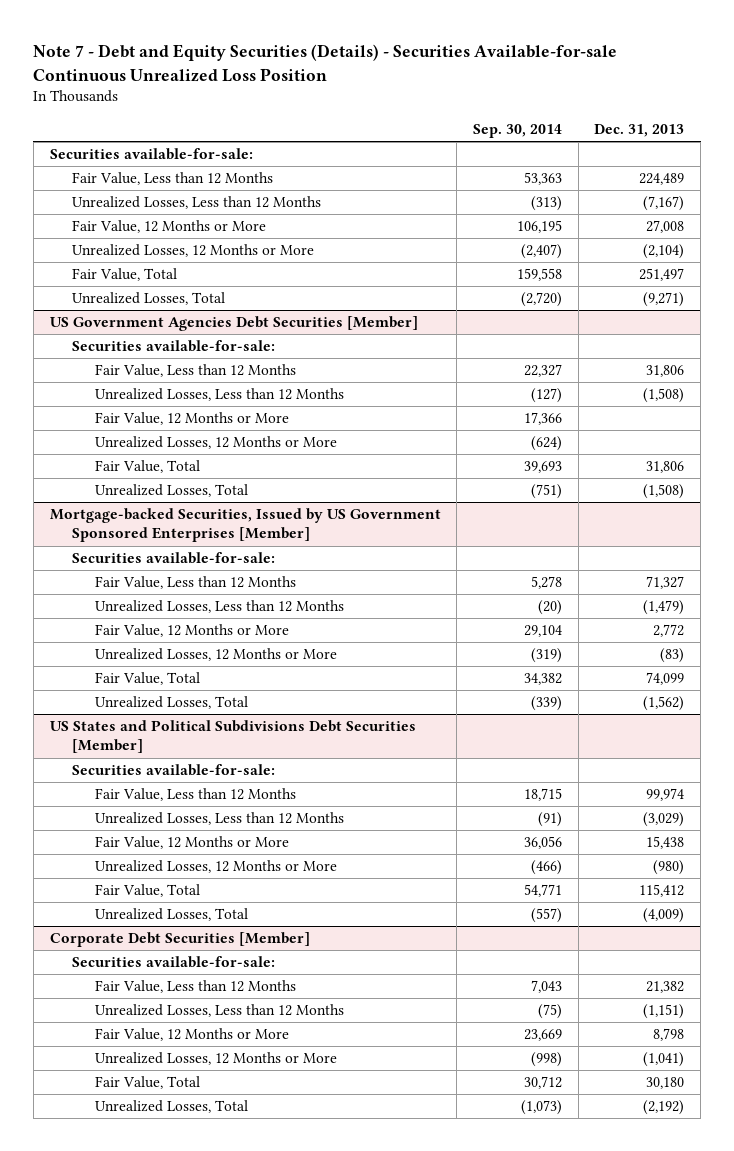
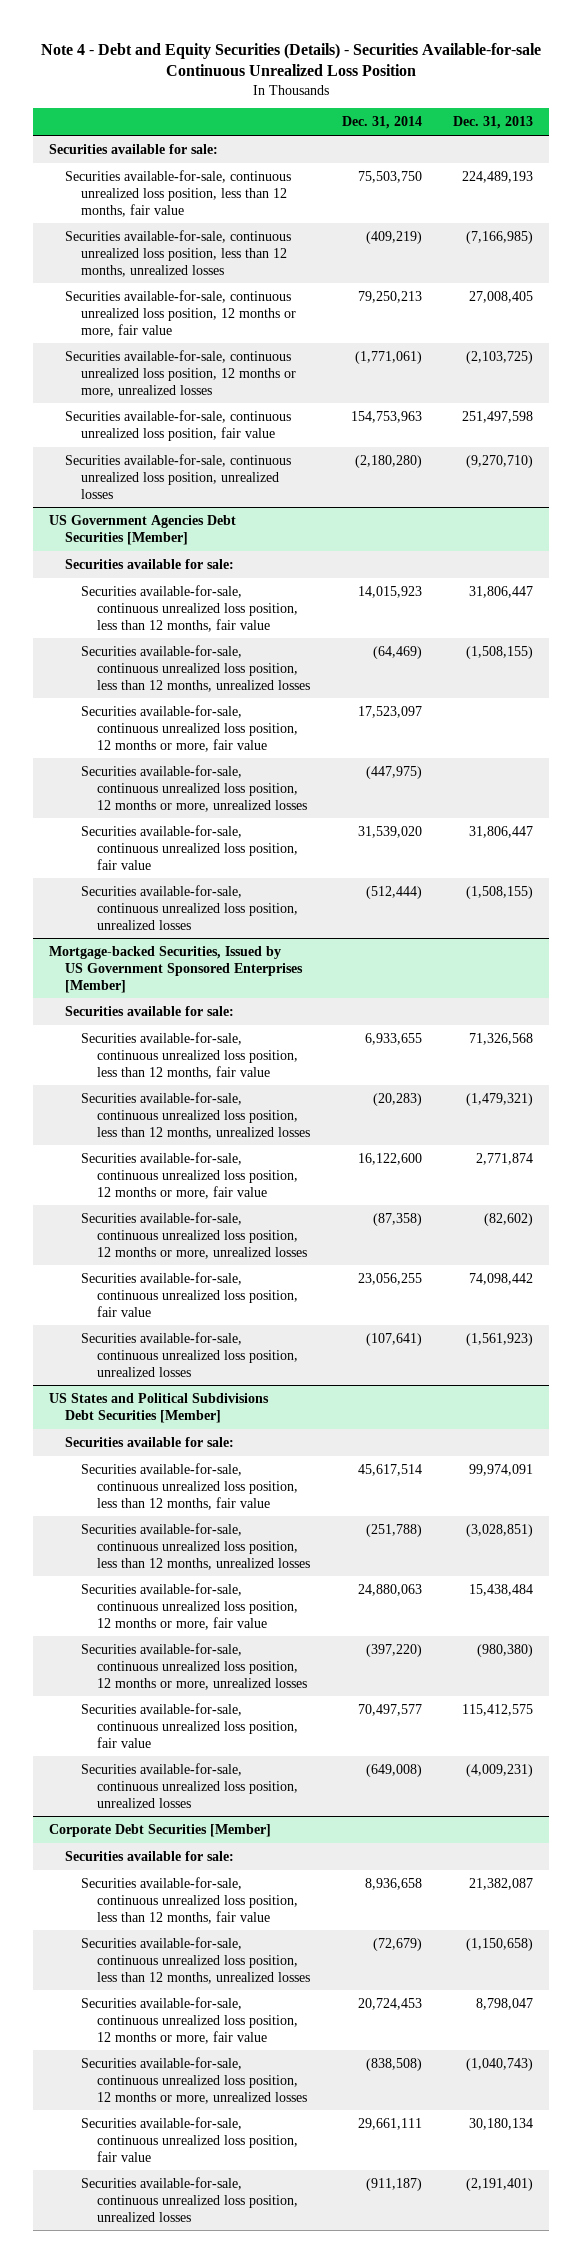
- Note 7 - Debt and Equity Securities (Details) - Securities Available-for-sale Continuous Unrealized Loss Position
+ Note 4 - Debt and Equity Securities (Details) - Securities Available-for-sale Continuous Unrealized Loss Position
- | Sep. 30, 2014 | Dec. 31, 2013
+ | Dec. 31, 2014 | Dec. 31, 2013
- Securities available-for-sale:
- Fair Value, Less than 12 Months | 53,363 | 224,489
- Unrealized Losses, Less than 12 Months | (313) | (7,167)
- Fair Value, 12 Months or More | 106,195 | 27,008
- Unrealized Losses, 12 Months or More | (2,407) | (2,104)
- Fair Value, Total | 159,558 | 251,497
- Unrealized Losses, Total | (2,720) | (9,271)
+ Securities available for sale:
+ Securities available-for-sale, continuous unrealized loss position, less than 12 months, fair value | 75,503,750 | 224,489,193
+ Securities available-for-sale, continuous unrealized loss position, less than 12 months, unrealized losses | (409,219) | (7,166,985)
+ Securities available-for-sale, continuous unrealized loss position, 12 months or more, fair value | 79,250,213 | 27,008,405
+ Securities available-for-sale, continuous unrealized loss position, 12 months or more, unrealized losses | (1,771,061) | (2,103,725)
+ Securities available-for-sale, continuous unrealized loss position, fair value | 154,753,963 | 251,497,598
+ Securities available-for-sale, continuous unrealized loss position, unrealized losses | (2,180,280) | (9,270,710)
@ US Government Agencies Debt Securities [Member]
- Securities available-for-sale:
- Fair Value, Less than 12 Months | 22,327 | 31,806
- Unrealized Losses, Less than 12 Months | (127) | (1,508)
- Fair Value, 12 Months or More | 17,366 |
- Unrealized Losses, 12 Months or More | (624) |
- Fair Value, Total | 39,693 | 31,806
- Unrealized Losses, Total | (751) | (1,508)
+ Securities available for sale:
+ Securities available-for-sale, continuous unrealized loss position, less than 12 months, fair value | 14,015,923 | 31,806,447
+ Securities available-for-sale, continuous unrealized loss position, less than 12 months, unrealized losses | (64,469) | (1,508,155)
+ Securities available-for-sale, continuous unrealized loss position, 12 months or more, fair value | 17,523,097 |
+ Securities available-for-sale, continuous unrealized loss position, 12 months or more, unrealized losses | (447,975) |
+ Securities available-for-sale, continuous unrealized loss position, fair value | 31,539,020 | 31,806,447
+ Securities available-for-sale, continuous unrealized loss position, unrealized losses | (512,444) | (1,508,155)
@ Mortgage-backed Securities, Issued by US Government Sponsored Enterprises [Member]
- Securities available-for-sale:
- Fair Value, Less than 12 Months | 5,278 | 71,327
- Unrealized Losses, Less than 12 Months | (20) | (1,479)
- Fair Value, 12 Months or More | 29,104 | 2,772
- Unrealized Losses, 12 Months or More | (319) | (83)
- Fair Value, Total | 34,382 | 74,099
- Unrealized Losses, Total | (339) | (1,562)
+ Securities available for sale:
+ Securities available-for-sale, continuous unrealized loss position, less than 12 months, fair value | 6,933,655 | 71,326,568
+ Securities available-for-sale, continuous unrealized loss position, less than 12 months, unrealized losses | (20,283) | (1,479,321)
+ Securities available-for-sale, continuous unrealized loss position, 12 months or more, fair value | 16,122,600 | 2,771,874
+ Securities available-for-sale, continuous unrealized loss position, 12 months or more, unrealized losses | (87,358) | (82,602)
+ Securities available-for-sale, continuous unrealized loss position, fair value | 23,056,255 | 74,098,442
+ Securities available-for-sale, continuous unrealized loss position, unrealized losses | (107,641) | (1,561,923)
@ US States and Political Subdivisions Debt Securities [Member]
- Securities available-for-sale:
- Fair Value, Less than 12 Months | 18,715 | 99,974
- Unrealized Losses, Less than 12 Months | (91) | (3,029)
- Fair Value, 12 Months or More | 36,056 | 15,438
- Unrealized Losses, 12 Months or More | (466) | (980)
- Fair Value, Total | 54,771 | 115,412
- Unrealized Losses, Total | (557) | (4,009)
+ Securities available for sale:
+ Securities available-for-sale, continuous unrealized loss position, less than 12 months, fair value | 45,617,514 | 99,974,091
+ Securities available-for-sale, continuous unrealized loss position, less than 12 months, unrealized losses | (251,788) | (3,028,851)
+ Securities available-for-sale, continuous unrealized loss position, 12 months or more, fair value | 24,880,063 | 15,438,484
+ Securities available-for-sale, continuous unrealized loss position, 12 months or more, unrealized losses | (397,220) | (980,380)
+ Securities available-for-sale, continuous unrealized loss position, fair value | 70,497,577 | 115,412,575
+ Securities available-for-sale, continuous unrealized loss position, unrealized losses | (649,008) | (4,009,231)
@ Corporate Debt Securities [Member]
- Securities available-for-sale:
- Fair Value, Less than 12 Months | 7,043 | 21,382
- Unrealized Losses, Less than 12 Months | (75) | (1,151)
- Fair Value, 12 Months or More | 23,669 | 8,798
- Unrealized Losses, 12 Months or More | (998) | (1,041)
- Fair Value, Total | 30,712 | 30,180
- Unrealized Losses, Total | (1,073) | (2,192)
+ Securities available for sale:
+ Securities available-for-sale, continuous unrealized loss position, less than 12 months, fair value | 8,936,658 | 21,382,087
+ Securities available-for-sale, continuous unrealized loss position, less than 12 months, unrealized losses | (72,679) | (1,150,658)
+ Securities available-for-sale, continuous unrealized loss position, 12 months or more, fair value | 20,724,453 | 8,798,047
+ Securities available-for-sale, continuous unrealized loss position, 12 months or more, unrealized losses | (838,508) | (1,040,743)
+ Securities available-for-sale, continuous unrealized loss position, fair value | 29,661,111 | 30,180,134
+ Securities available-for-sale, continuous unrealized loss position, unrealized losses | (911,187) | (2,191,401)

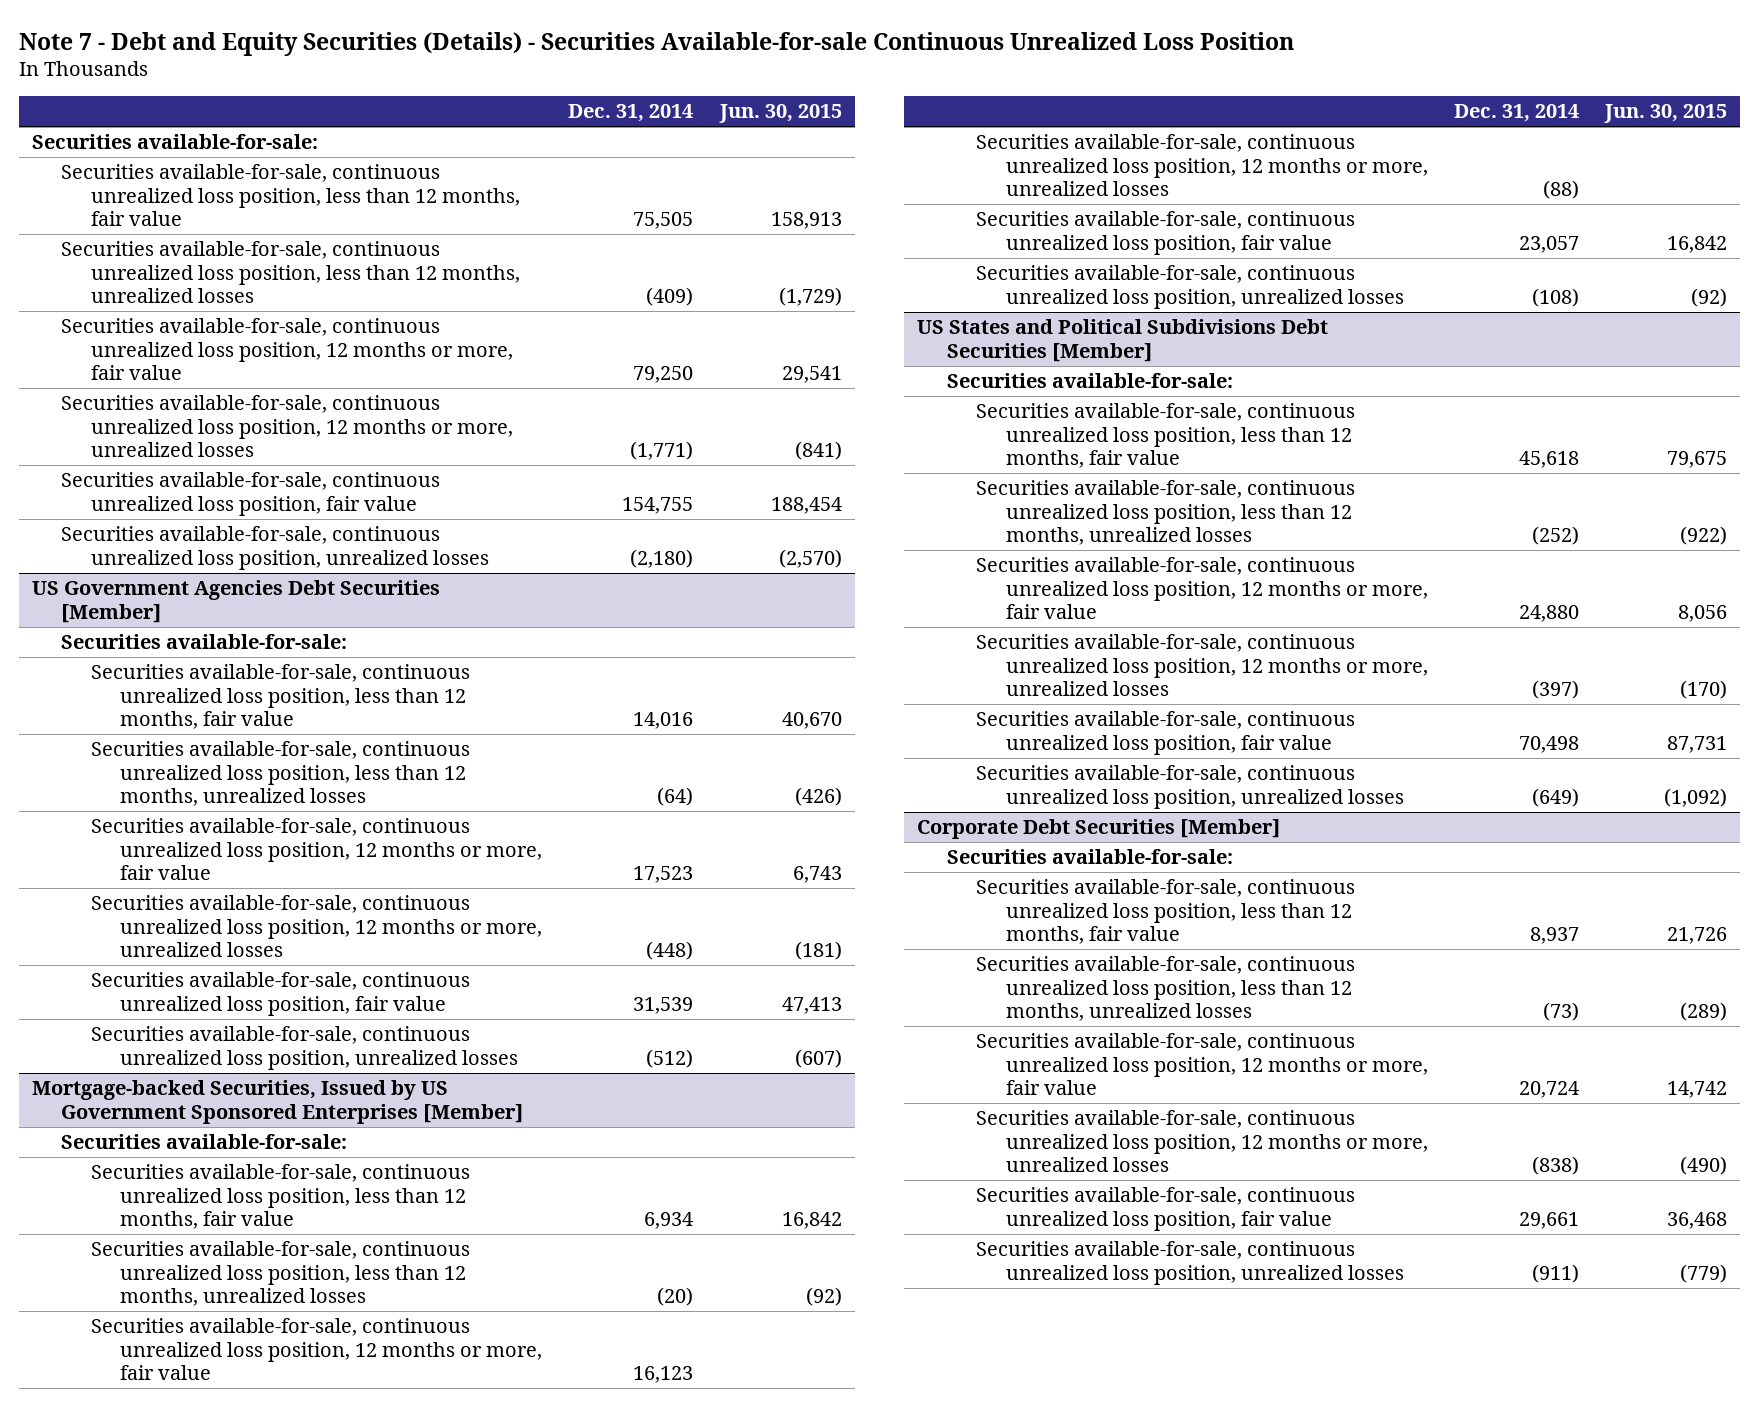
- Note 4 - Debt and Equity Securities (Details) - Securities Available-for-sale Continuous Unrealized Loss Position
+ Note 7 - Debt and Equity Securities (Details) - Securities Available-for-sale Continuous Unrealized Loss Position
- | Dec. 31, 2014 | Dec. 31, 2013
+ | Dec. 31, 2014 | Jun. 30, 2015
- Securities available for sale:
- Securities available-for-sale, continuous unrealized loss position, less than 12 months, fair value | 75,503,750 | 224,489,193
- Securities available-for-sale, continuous unrealized loss position, less than 12 months, unrealized losses | (409,219) | (7,166,985)
- Securities available-for-sale, continuous unrealized loss position, 12 months or more, fair value | 79,250,213 | 27,008,405
- Securities available-for-sale, continuous unrealized loss position, 12 months or more, unrealized losses | (1,771,061) | (2,103,725)
- Securities available-for-sale, continuous unrealized loss position, fair value | 154,753,963 | 251,497,598
- Securities available-for-sale, continuous unrealized loss position, unrealized losses | (2,180,280) | (9,270,710)
+ Securities available-for-sale:
+ Securities available-for-sale, continuous unrealized loss position, less than 12 months, fair value | 75,505 | 158,913
+ Securities available-for-sale, continuous unrealized loss position, less than 12 months, unrealized losses | (409) | (1,729)
+ Securities available-for-sale, continuous unrealized loss position, 12 months or more, fair value | 79,250 | 29,541
+ Securities available-for-sale, continuous unrealized loss position, 12 months or more, unrealized losses | (1,771) | (841)
+ Securities available-for-sale, continuous unrealized loss position, fair value | 154,755 | 188,454
+ Securities available-for-sale, continuous unrealized loss position, unrealized losses | (2,180) | (2,570)
@ US Government Agencies Debt Securities [Member]
- Securities available for sale:
- Securities available-for-sale, continuous unrealized loss position, less than 12 months, fair value | 14,015,923 | 31,806,447
- Securities available-for-sale, continuous unrealized loss position, less than 12 months, unrealized losses | (64,469) | (1,508,155)
- Securities available-for-sale, continuous unrealized loss position, 12 months or more, fair value | 17,523,097 |
- Securities available-for-sale, continuous unrealized loss position, 12 months or more, unrealized losses | (447,975) |
- Securities available-for-sale, continuous unrealized loss position, fair value | 31,539,020 | 31,806,447
- Securities available-for-sale, continuous unrealized loss position, unrealized losses | (512,444) | (1,508,155)
+ Securities available-for-sale:
+ Securities available-for-sale, continuous unrealized loss position, less than 12 months, fair value | 14,016 | 40,670
+ Securities available-for-sale, continuous unrealized loss position, less than 12 months, unrealized losses | (64) | (426)
+ Securities available-for-sale, continuous unrealized loss position, 12 months or more, fair value | 17,523 | 6,743
+ Securities available-for-sale, continuous unrealized loss position, 12 months or more, unrealized losses | (448) | (181)
+ Securities available-for-sale, continuous unrealized loss position, fair value | 31,539 | 47,413
+ Securities available-for-sale, continuous unrealized loss position, unrealized losses | (512) | (607)
@ Mortgage-backed Securities, Issued by US Government Sponsored Enterprises [Member]
- Securities available for sale:
- Securities available-for-sale, continuous unrealized loss position, less than 12 months, fair value | 6,933,655 | 71,326,568
- Securities available-for-sale, continuous unrealized loss position, less than 12 months, unrealized losses | (20,283) | (1,479,321)
- Securities available-for-sale, continuous unrealized loss position, 12 months or more, fair value | 16,122,600 | 2,771,874
- Securities available-for-sale, continuous unrealized loss position, 12 months or more, unrealized losses | (87,358) | (82,602)
- Securities available-for-sale, continuous unrealized loss position, fair value | 23,056,255 | 74,098,442
- Securities available-for-sale, continuous unrealized loss position, unrealized losses | (107,641) | (1,561,923)
+ Securities available-for-sale:
+ Securities available-for-sale, continuous unrealized loss position, less than 12 months, fair value | 6,934 | 16,842
+ Securities available-for-sale, continuous unrealized loss position, less than 12 months, unrealized losses | (20) | (92)
+ Securities available-for-sale, continuous unrealized loss position, 12 months or more, fair value | 16,123 |
+ Securities available-for-sale, continuous unrealized loss position, 12 months or more, unrealized losses | (88) |
+ Securities available-for-sale, continuous unrealized loss position, fair value | 23,057 | 16,842
+ Securities available-for-sale, continuous unrealized loss position, unrealized losses | (108) | (92)
@ US States and Political Subdivisions Debt Securities [Member]
- Securities available for sale:
- Securities available-for-sale, continuous unrealized loss position, less than 12 months, fair value | 45,617,514 | 99,974,091
- Securities available-for-sale, continuous unrealized loss position, less than 12 months, unrealized losses | (251,788) | (3,028,851)
- Securities available-for-sale, continuous unrealized loss position, 12 months or more, fair value | 24,880,063 | 15,438,484
- Securities available-for-sale, continuous unrealized loss position, 12 months or more, unrealized losses | (397,220) | (980,380)
- Securities available-for-sale, continuous unrealized loss position, fair value | 70,497,577 | 115,412,575
- Securities available-for-sale, continuous unrealized loss position, unrealized losses | (649,008) | (4,009,231)
+ Securities available-for-sale:
+ Securities available-for-sale, continuous unrealized loss position, less than 12 months, fair value | 45,618 | 79,675
+ Securities available-for-sale, continuous unrealized loss position, less than 12 months, unrealized losses | (252) | (922)
+ Securities available-for-sale, continuous unrealized loss position, 12 months or more, fair value | 24,880 | 8,056
+ Securities available-for-sale, continuous unrealized loss position, 12 months or more, unrealized losses | (397) | (170)
+ Securities available-for-sale, continuous unrealized loss position, fair value | 70,498 | 87,731
+ Securities available-for-sale, continuous unrealized loss position, unrealized losses | (649) | (1,092)
@ Corporate Debt Securities [Member]
- Securities available for sale:
- Securities available-for-sale, continuous unrealized loss position, less than 12 months, fair value | 8,936,658 | 21,382,087
- Securities available-for-sale, continuous unrealized loss position, less than 12 months, unrealized losses | (72,679) | (1,150,658)
- Securities available-for-sale, continuous unrealized loss position, 12 months or more, fair value | 20,724,453 | 8,798,047
- Securities available-for-sale, continuous unrealized loss position, 12 months or more, unrealized losses | (838,508) | (1,040,743)
- Securities available-for-sale, continuous unrealized loss position, fair value | 29,661,111 | 30,180,134
- Securities available-for-sale, continuous unrealized loss position, unrealized losses | (911,187) | (2,191,401)
+ Securities available-for-sale:
+ Securities available-for-sale, continuous unrealized loss position, less than 12 months, fair value | 8,937 | 21,726
+ Securities available-for-sale, continuous unrealized loss position, less than 12 months, unrealized losses | (73) | (289)
+ Securities available-for-sale, continuous unrealized loss position, 12 months or more, fair value | 20,724 | 14,742
+ Securities available-for-sale, continuous unrealized loss position, 12 months or more, unrealized losses | (838) | (490)
+ Securities available-for-sale, continuous unrealized loss position, fair value | 29,661 | 36,468
+ Securities available-for-sale, continuous unrealized loss position, unrealized losses | (911) | (779)

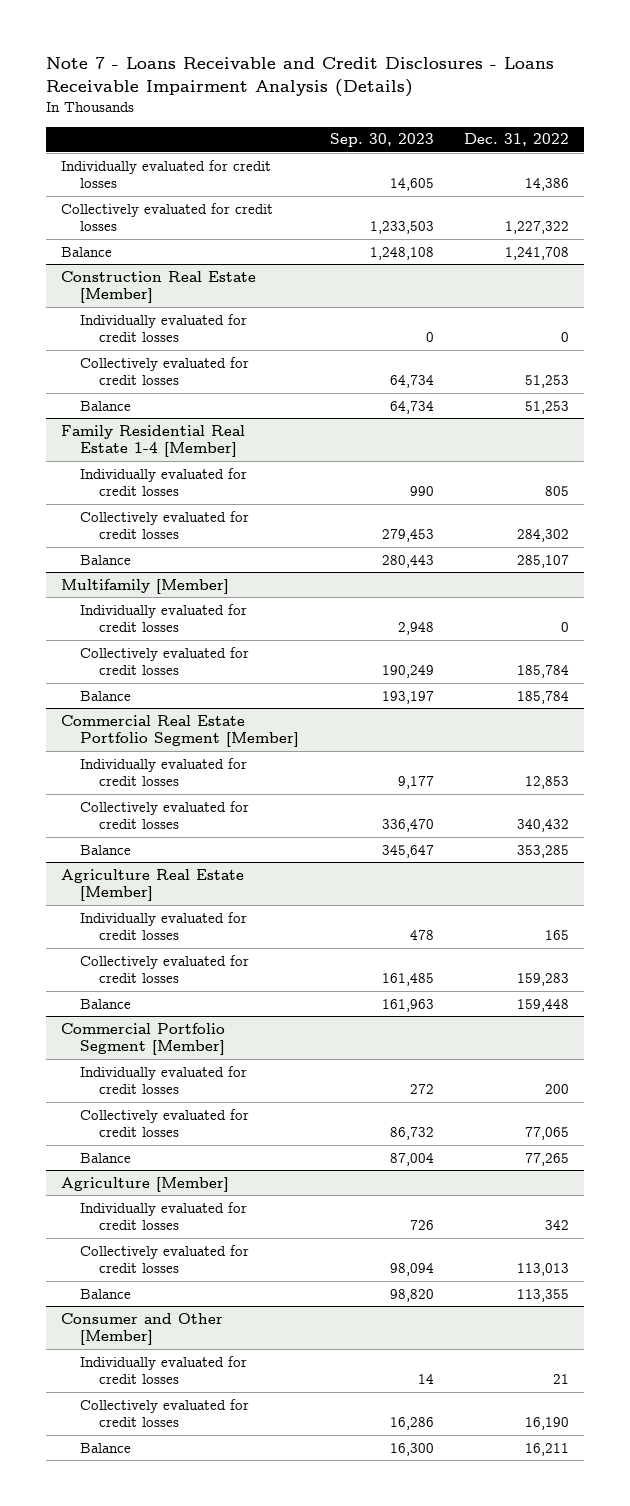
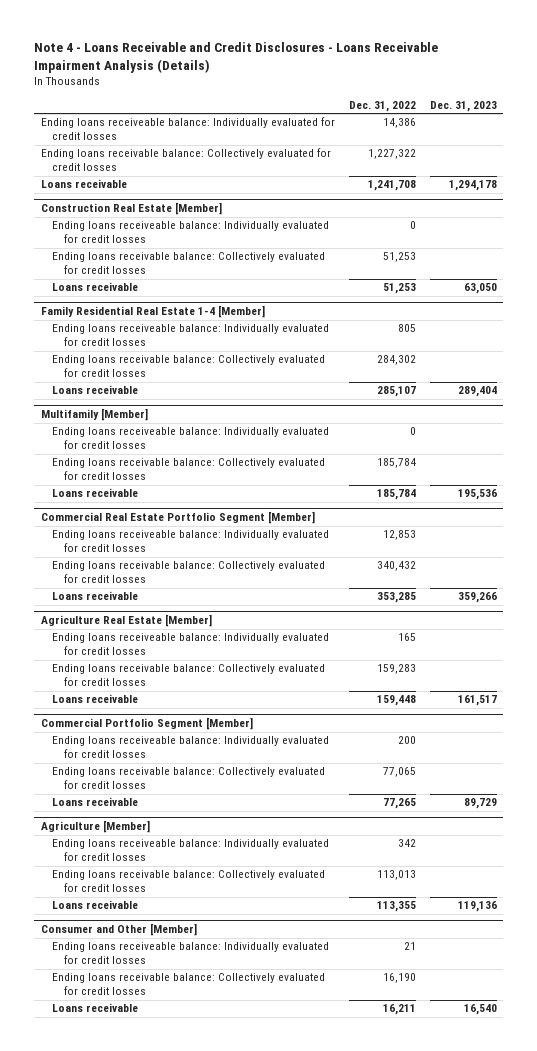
- Note 7 - Loans Receivable and Credit Disclosures - Loans Receivable Impairment Analysis (Details)
+ Note 4 - Loans Receivable and Credit Disclosures - Loans Receivable Impairment Analysis (Details)
- | Sep. 30, 2023 | Dec. 31, 2022
+ | Dec. 31, 2022 | Dec. 31, 2023
- Individually evaluated for credit losses | 14,605 | 14,386
- Collectively evaluated for credit losses | 1,233,503 | 1,227,322
- Balance | 1,248,108 | 1,241,708
+ Ending loans receiveable balance: Individually evaluated for credit losses | 14,386 |
+ Ending loans receivable balance: Collectively evaluated for credit losses | 1,227,322 |
+ Loans receivable | 1,241,708 | 1,294,178
@ Construction Real Estate [Member]
- Individually evaluated for credit losses | 0 | 0
- Collectively evaluated for credit losses | 64,734 | 51,253
- Balance | 64,734 | 51,253
+ Ending loans receiveable balance: Individually evaluated for credit losses | 0 |
+ Ending loans receivable balance: Collectively evaluated for credit losses | 51,253 |
+ Loans receivable | 51,253 | 63,050
@ Family Residential Real Estate 1-4 [Member]
- Individually evaluated for credit losses | 990 | 805
- Collectively evaluated for credit losses | 279,453 | 284,302
- Balance | 280,443 | 285,107
+ Ending loans receiveable balance: Individually evaluated for credit losses | 805 |
+ Ending loans receivable balance: Collectively evaluated for credit losses | 284,302 |
+ Loans receivable | 285,107 | 289,404
@ Multifamily [Member]
- Individually evaluated for credit losses | 2,948 | 0
- Collectively evaluated for credit losses | 190,249 | 185,784
- Balance | 193,197 | 185,784
+ Ending loans receiveable balance: Individually evaluated for credit losses | 0 |
+ Ending loans receivable balance: Collectively evaluated for credit losses | 185,784 |
+ Loans receivable | 185,784 | 195,536
@ Commercial Real Estate Portfolio Segment [Member]
- Individually evaluated for credit losses | 9,177 | 12,853
- Collectively evaluated for credit losses | 336,470 | 340,432
- Balance | 345,647 | 353,285
+ Ending loans receiveable balance: Individually evaluated for credit losses | 12,853 |
+ Ending loans receivable balance: Collectively evaluated for credit losses | 340,432 |
+ Loans receivable | 353,285 | 359,266
@ Agriculture Real Estate [Member]
- Individually evaluated for credit losses | 478 | 165
- Collectively evaluated for credit losses | 161,485 | 159,283
- Balance | 161,963 | 159,448
+ Ending loans receiveable balance: Individually evaluated for credit losses | 165 |
+ Ending loans receivable balance: Collectively evaluated for credit losses | 159,283 |
+ Loans receivable | 159,448 | 161,517
@ Commercial Portfolio Segment [Member]
- Individually evaluated for credit losses | 272 | 200
- Collectively evaluated for credit losses | 86,732 | 77,065
- Balance | 87,004 | 77,265
+ Ending loans receiveable balance: Individually evaluated for credit losses | 200 |
+ Ending loans receivable balance: Collectively evaluated for credit losses | 77,065 |
+ Loans receivable | 77,265 | 89,729
@ Agriculture [Member]
- Individually evaluated for credit losses | 726 | 342
- Collectively evaluated for credit losses | 98,094 | 113,013
- Balance | 98,820 | 113,355
+ Ending loans receiveable balance: Individually evaluated for credit losses | 342 |
+ Ending loans receivable balance: Collectively evaluated for credit losses | 113,013 |
+ Loans receivable | 113,355 | 119,136
@ Consumer and Other [Member]
- Individually evaluated for credit losses | 14 | 21
- Collectively evaluated for credit losses | 16,286 | 16,190
- Balance | 16,300 | 16,211
+ Ending loans receiveable balance: Individually evaluated for credit losses | 21 |
+ Ending loans receivable balance: Collectively evaluated for credit losses | 16,190 |
+ Loans receivable | 16,211 | 16,540

